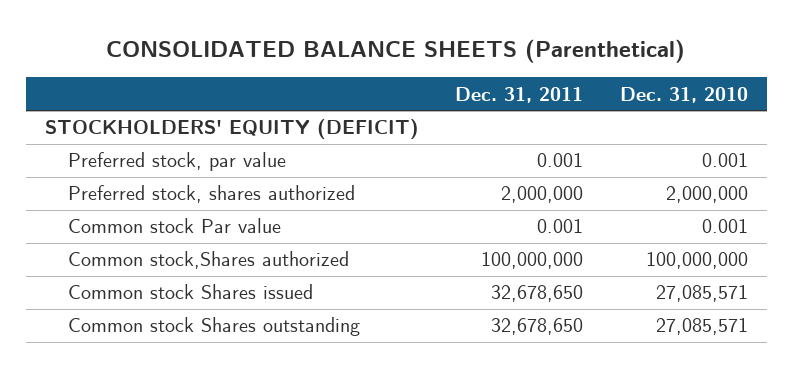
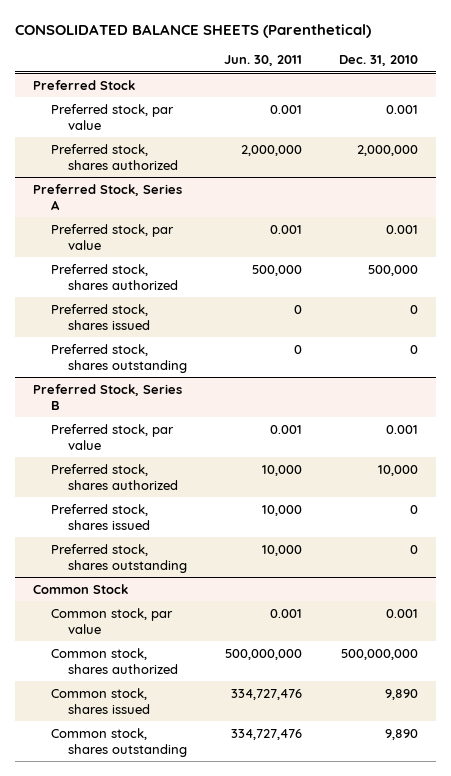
- | Dec. 31, 2011 | Dec. 31, 2010
+ | Jun. 30, 2011 | Dec. 31, 2010
- STOCKHOLDERS' EQUITY (DEFICIT)
+ Preferred Stock
- Common stock Par value | 0.001 | 0.001
- Common stock,Shares authorized | 100,000,000 | 100,000,000
- Common stock Shares issued | 32,678,650 | 27,085,571
- Common stock Shares outstanding | 32,678,650 | 27,085,571
+ Preferred Stock, Series A
+ Preferred stock, par value | 0.001 | 0.001
+ Preferred stock, shares authorized | 500,000 | 500,000
+ Preferred stock, shares issued | 0 | 0
+ Preferred stock, shares outstanding | 0 | 0
+ Preferred Stock, Series B
+ Preferred stock, par value | 0.001 | 0.001
+ Preferred stock, shares authorized | 10,000 | 10,000
+ Preferred stock, shares issued | 10,000 | 0
+ Preferred stock, shares outstanding | 10,000 | 0
+ Common Stock
+ Common stock, par value | 0.001 | 0.001
+ Common stock, shares authorized | 500,000,000 | 500,000,000
+ Common stock, shares issued | 334,727,476 | 9,890
+ Common stock, shares outstanding | 334,727,476 | 9,890

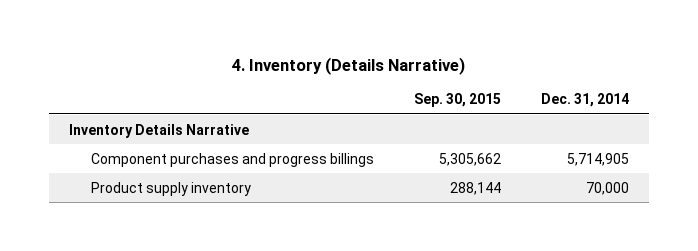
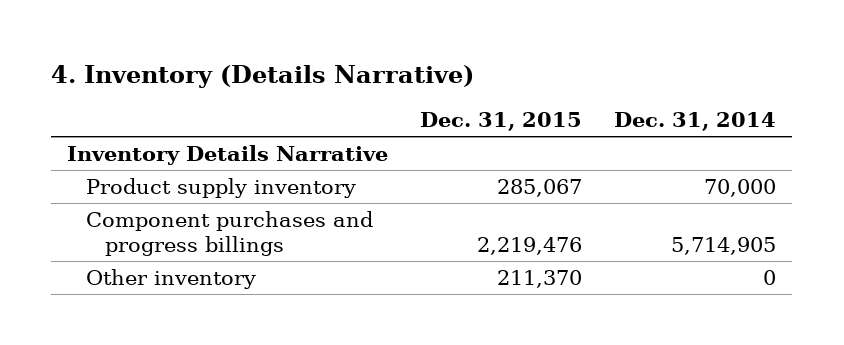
- | Sep. 30, 2015 | Dec. 31, 2014
+ | Dec. 31, 2015 | Dec. 31, 2014
moved down: Component purchases and progress billings | 2,219,476 | 5,714,905
+ Other inventory | 211,370 | 0

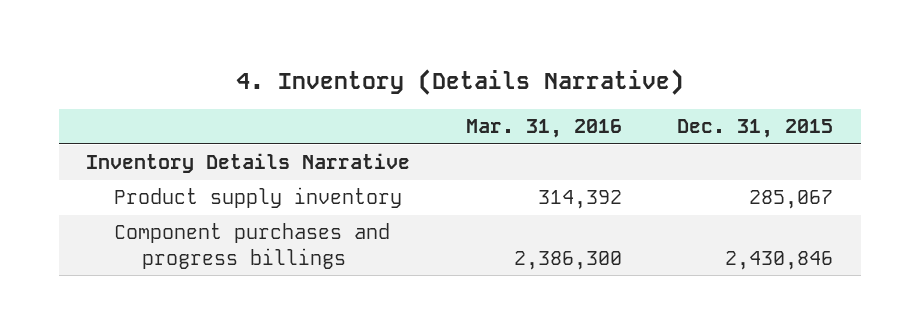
- | Dec. 31, 2015 | Dec. 31, 2014
+ | Mar. 31, 2016 | Dec. 31, 2015
- Component purchases and progress billings | 2,219,476 | 5,714,905
- Other inventory | 211,370 | 0
+ Component purchases and progress billings | 2,386,300 | 2,430,846

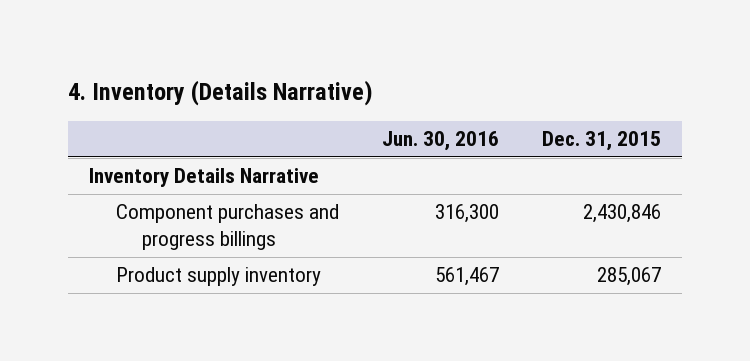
- | Mar. 31, 2016 | Dec. 31, 2015
+ | Jun. 30, 2016 | Dec. 31, 2015
moved down: Product supply inventory | 561,467 | 285,067

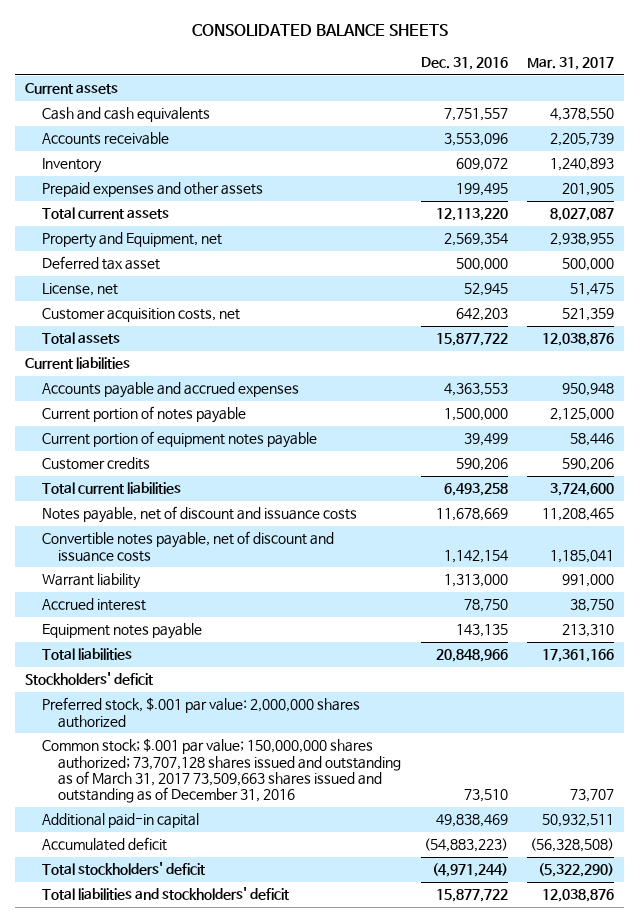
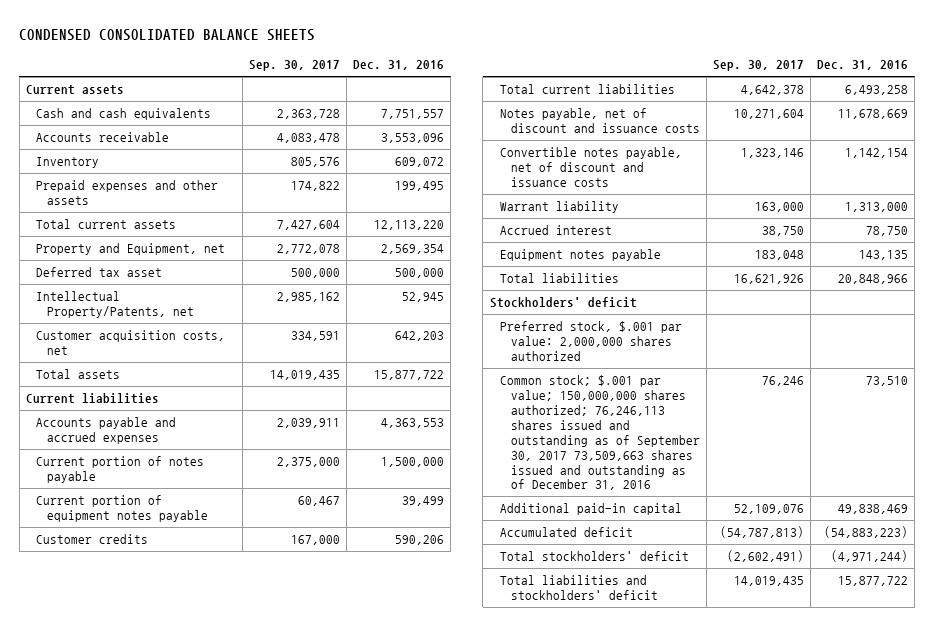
- CONSOLIDATED BALANCE SHEETS
+ CONDENSED CONSOLIDATED BALANCE SHEETS
- | Dec. 31, 2016 | Mar. 31, 2017
+ | Sep. 30, 2017 | Dec. 31, 2016
- License, net | 52,945 | 51,475
+ Intellectual Property/Patents, net | 2,985,162 | 52,945
- Common stock; $.001 par value; 150,000,000 shares authorized; 73,707,128 shares issued and outstanding as of March 31, 2017 73,509,663 shares issued and outstanding as of December 31, 2016 | 73,510 | 73,707
+ Common stock; $.001 par value; 150,000,000 shares authorized; 76,246,113 shares issued and outstanding as of September 30, 2017 73,509,663 shares issued and outstanding as of December 31, 2016 | 76,246 | 73,510

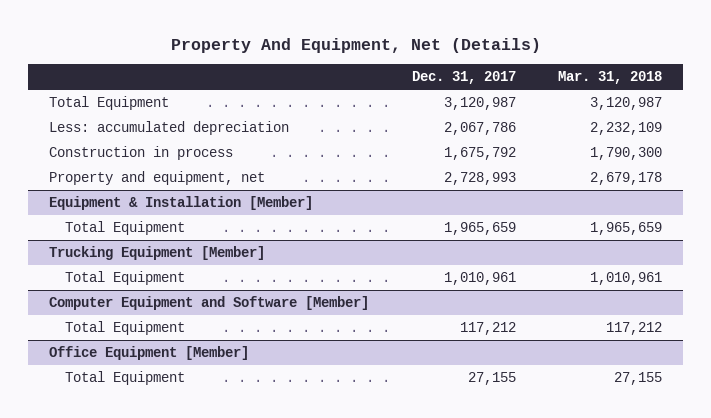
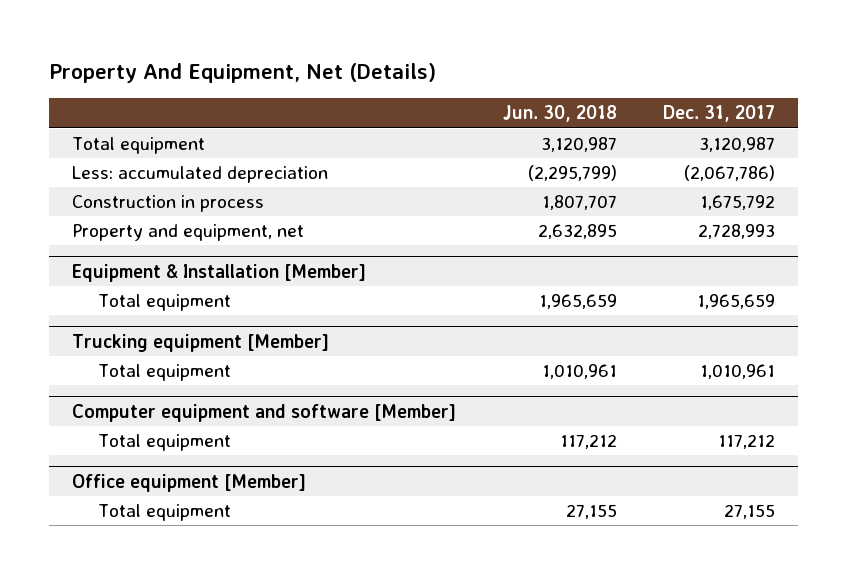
- | Dec. 31, 2017 | Mar. 31, 2018
+ | Jun. 30, 2018 | Dec. 31, 2017
- Total Equipment | 3,120,987 | 3,120,987
- Less: accumulated depreciation | 2,067,786 | 2,232,109
+ Total equipment | 3,120,987 | 3,120,987
+ Less: accumulated depreciation | (2,295,799) | (2,067,786)
@ Equipment & Installation [Member]
- Total Equipment | 1,965,659 | 1,965,659
- Trucking Equipment [Member]
- Total Equipment | 1,010,961 | 1,010,961
- Computer Equipment and Software [Member]
- Total Equipment | 117,212 | 117,212
- Office Equipment [Member]
- Total Equipment | 27,155 | 27,155
@ Equipment & Installation [Member]
+ Total equipment | 1,965,659 | 1,965,659
+ Trucking equipment [Member]
+ Total equipment | 1,010,961 | 1,010,961
+ Computer equipment and software [Member]
+ Total equipment | 117,212 | 117,212
+ Office equipment [Member]
+ Total equipment | 27,155 | 27,155

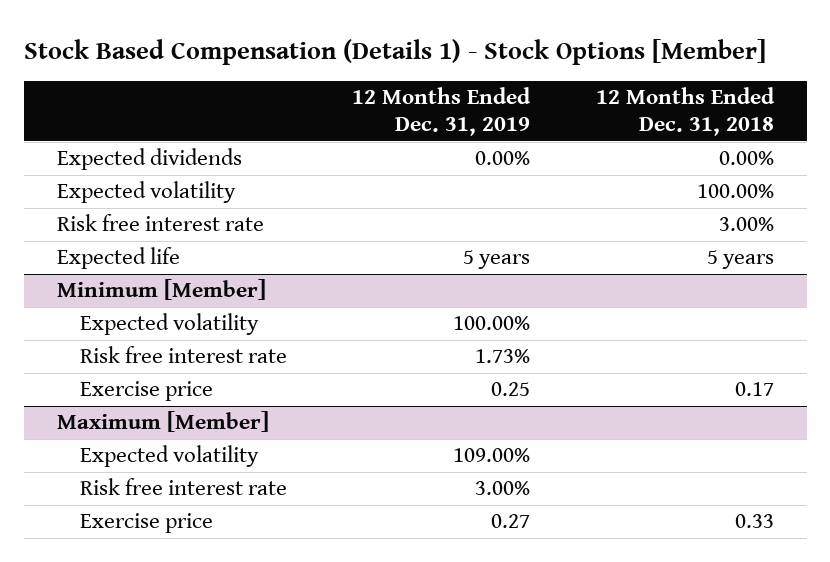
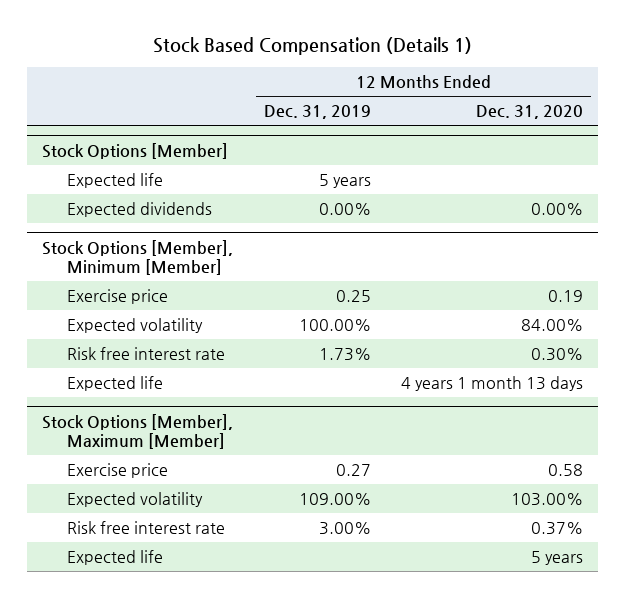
- Stock Based Compensation (Details 1) - Stock Options [Member]
+ Stock Based Compensation (Details 1)
- | 12 Months Ended Dec. 31, 2019 | 12 Months Ended Dec. 31, 2018
+ | 12 Months Ended Dec. 31, 2019 | 12 Months Ended Dec. 31, 2020
- Expected dividends | 0.00% | 0.00%
- Expected volatility | | 100.00%
- Risk free interest rate | | 3.00%
+ Stock Options [Member]
- Minimum [Member]
+ Expected dividends | 0.00% | 0.00%
+ Stock Options [Member], Minimum [Member]
+ Exercise price | 0.25 | 0.19
- Exercise price | 0.25 | 0.17
- Maximum [Member]
+ Expected life | | 4 years 1 month 13 days
+ Stock Options [Member], Maximum [Member]
+ Exercise price | 0.27 | 0.58
- Exercise price | 0.27 | 0.33
+ Expected life | | 5 years

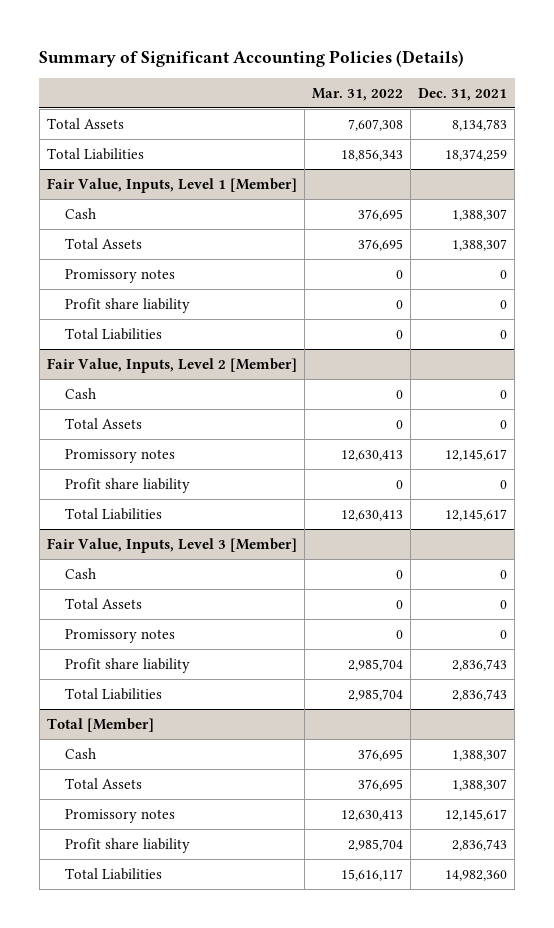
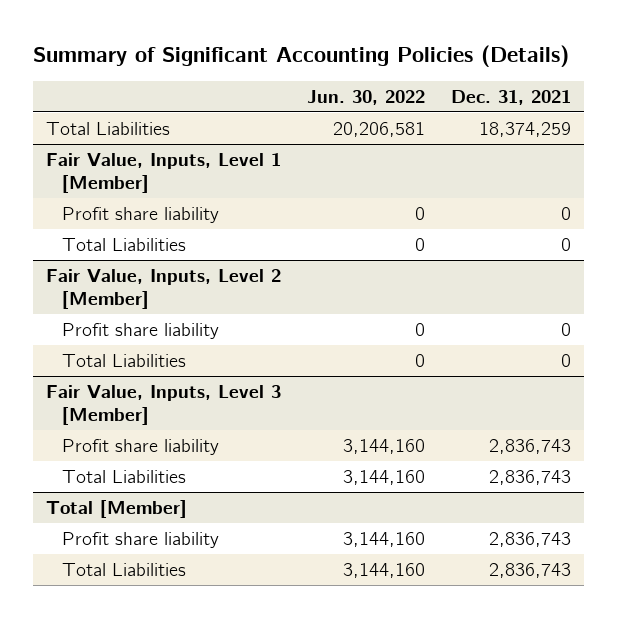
- | Mar. 31, 2022 | Dec. 31, 2021
+ | Jun. 30, 2022 | Dec. 31, 2021
- Total Assets | 7,607,308 | 8,134,783
@ Fair Value, Inputs, Level 1 [Member]
- Cash | 376,695 | 1,388,307
- Total Assets | 376,695 | 1,388,307
- Promissory notes | 0 | 0
@ Fair Value, Inputs, Level 2 [Member]
- Cash | 0 | 0
- Total Assets | 0 | 0
- Promissory notes | 12,630,413 | 12,145,617
- Total Liabilities | 12,630,413 | 12,145,617
+ Total Liabilities | 0 | 0
@ Fair Value, Inputs, Level 3 [Member]
- Cash | 0 | 0
- Total Assets | 0 | 0
- Promissory notes | 0 | 0
@ Total [Member]
- Cash | 376,695 | 1,388,307
- Total Assets | 376,695 | 1,388,307
- Promissory notes | 12,630,413 | 12,145,617
- Total Liabilities | 15,616,117 | 14,982,360
+ Total Liabilities | 3,144,160 | 2,836,743

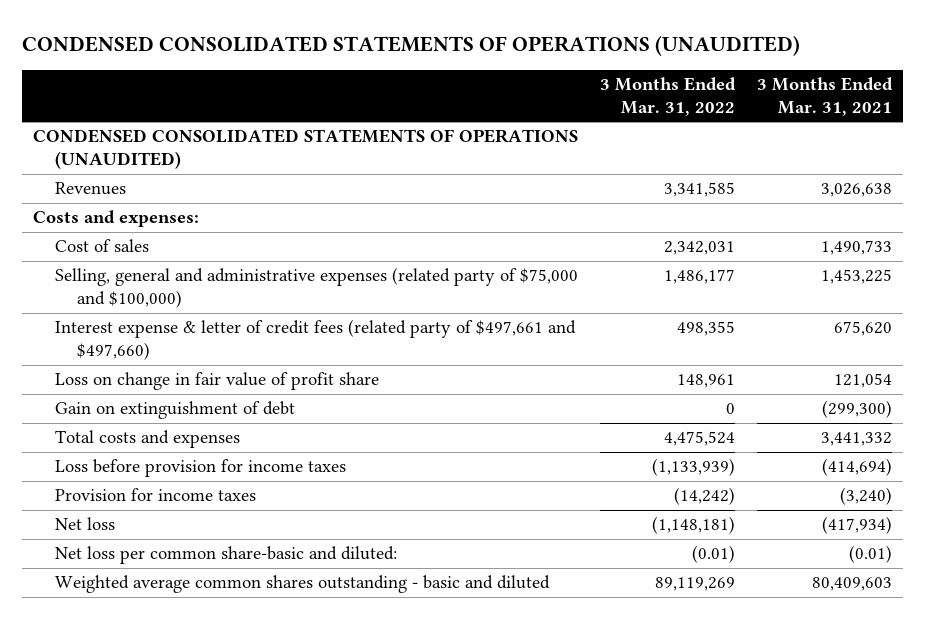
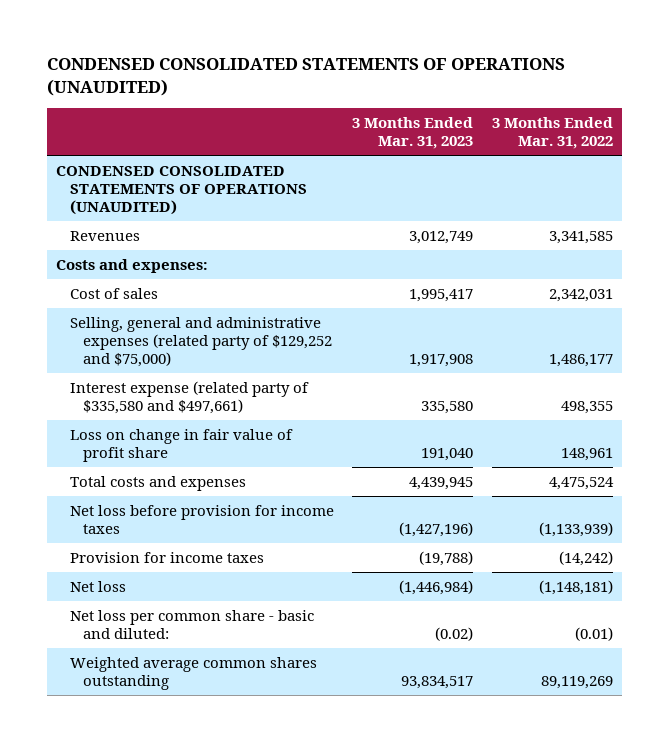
- | 3 Months Ended Mar. 31, 2022 | 3 Months Ended Mar. 31, 2021
+ | 3 Months Ended Mar. 31, 2023 | 3 Months Ended Mar. 31, 2022
- Selling, general and administrative expenses (related party of $75,000 and $100,000) | 1,486,177 | 1,453,225
- Interest expense & letter of credit fees (related party of $497,661 and $497,660) | 498,355 | 675,620
+ Selling, general and administrative expenses (related party of $129,252 and $75,000) | 1,917,908 | 1,486,177
+ Interest expense (related party of $335,580 and $497,661) | 335,580 | 498,355
- Gain on extinguishment of debt | 0 | (299,300)
- Loss before provision for income taxes | (1,133,939) | (414,694)
+ Net loss before provision for income taxes | (1,427,196) | (1,133,939)
- Net loss per common share-basic and diluted: | (0.01) | (0.01)
- Weighted average common shares outstanding - basic and diluted | 89,119,269 | 80,409,603
+ Net loss per common share - basic and diluted: | (0.02) | (0.01)
+ Weighted average common shares outstanding | 93,834,517 | 89,119,269

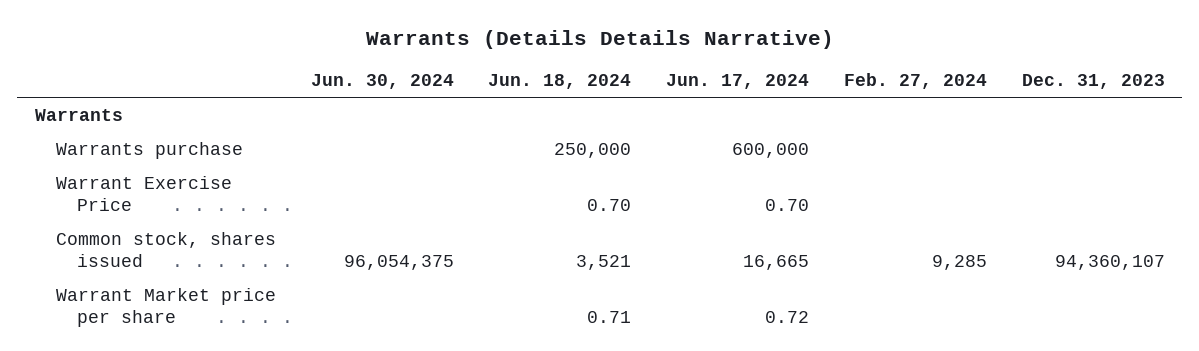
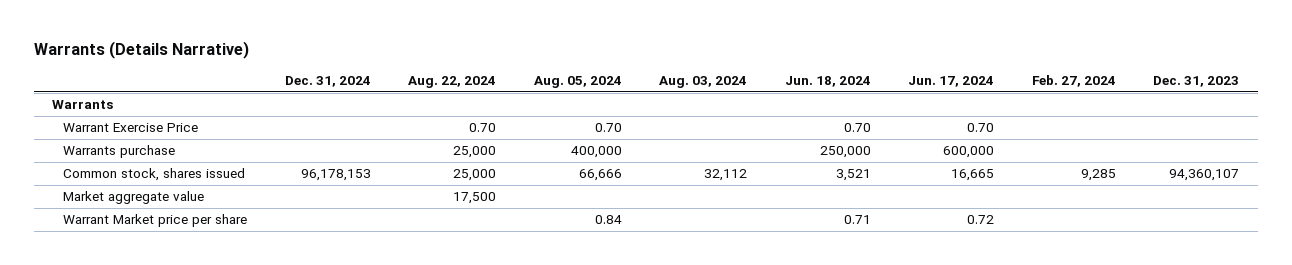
- Warrants (Details Details Narrative)
+ Warrants (Details Narrative)
- | Jun. 30, 2024 | Jun. 18, 2024 | Jun. 17, 2024 | Feb. 27, 2024 | Dec. 31, 2023
+ | Dec. 31, 2024 | Aug. 22, 2024 | Aug. 05, 2024 | Aug. 03, 2024 | Jun. 18, 2024 | Jun. 17, 2024 | Feb. 27, 2024 | Dec. 31, 2023
moved down: Warrants purchase | | 25,000 | 400,000 | | 250,000 | 600,000 | |
+ Market aggregate value | | 17,500 | | | | | |

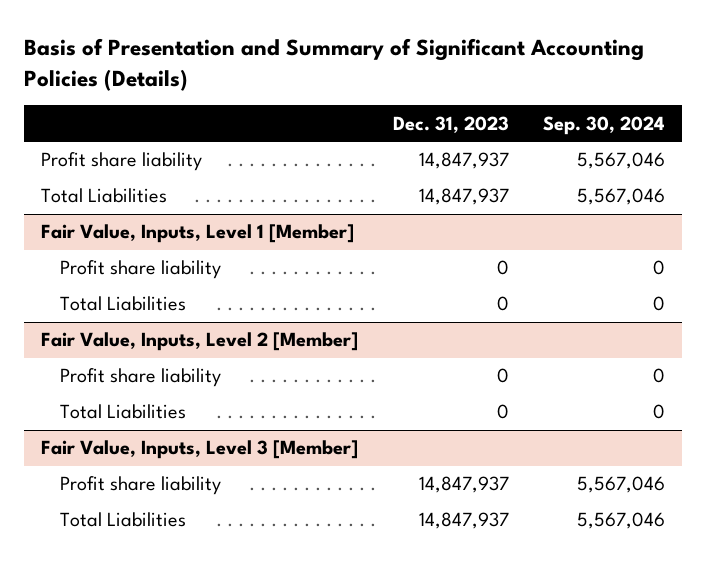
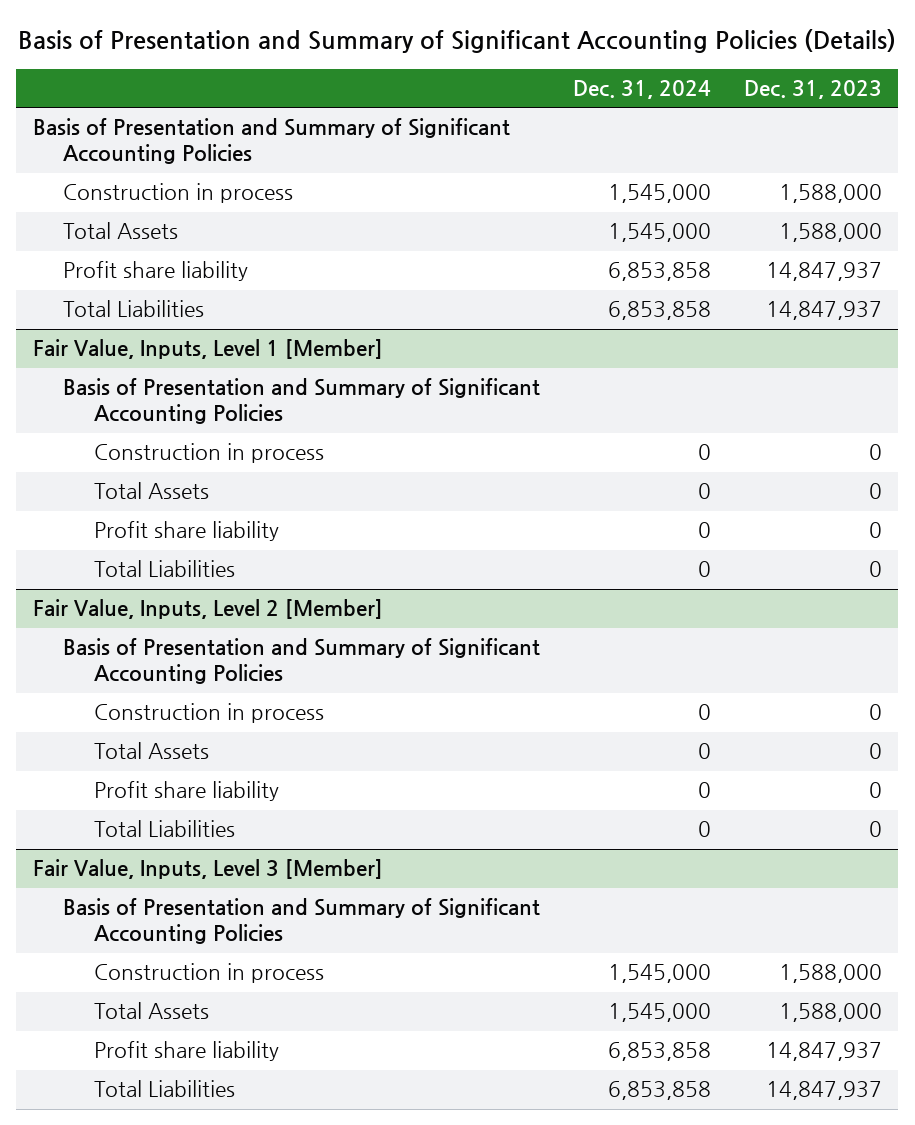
- | Dec. 31, 2023 | Sep. 30, 2024
+ | Dec. 31, 2024 | Dec. 31, 2023
+ Basis of Presentation and Summary of Significant Accounting Policies
+ Construction in process | 1,545,000 | 1,588,000
+ Total Assets | 1,545,000 | 1,588,000
@ Fair Value, Inputs, Level 1 [Member]
+ Basis of Presentation and Summary of Significant Accounting Policies
+ Construction in process | 0 | 0
+ Total Assets | 0 | 0
@ Fair Value, Inputs, Level 2 [Member]
+ Basis of Presentation and Summary of Significant Accounting Policies
+ Construction in process | 0 | 0
+ Total Assets | 0 | 0
@ Fair Value, Inputs, Level 3 [Member]
+ Basis of Presentation and Summary of Significant Accounting Policies
+ Construction in process | 1,545,000 | 1,588,000
+ Total Assets | 1,545,000 | 1,588,000

